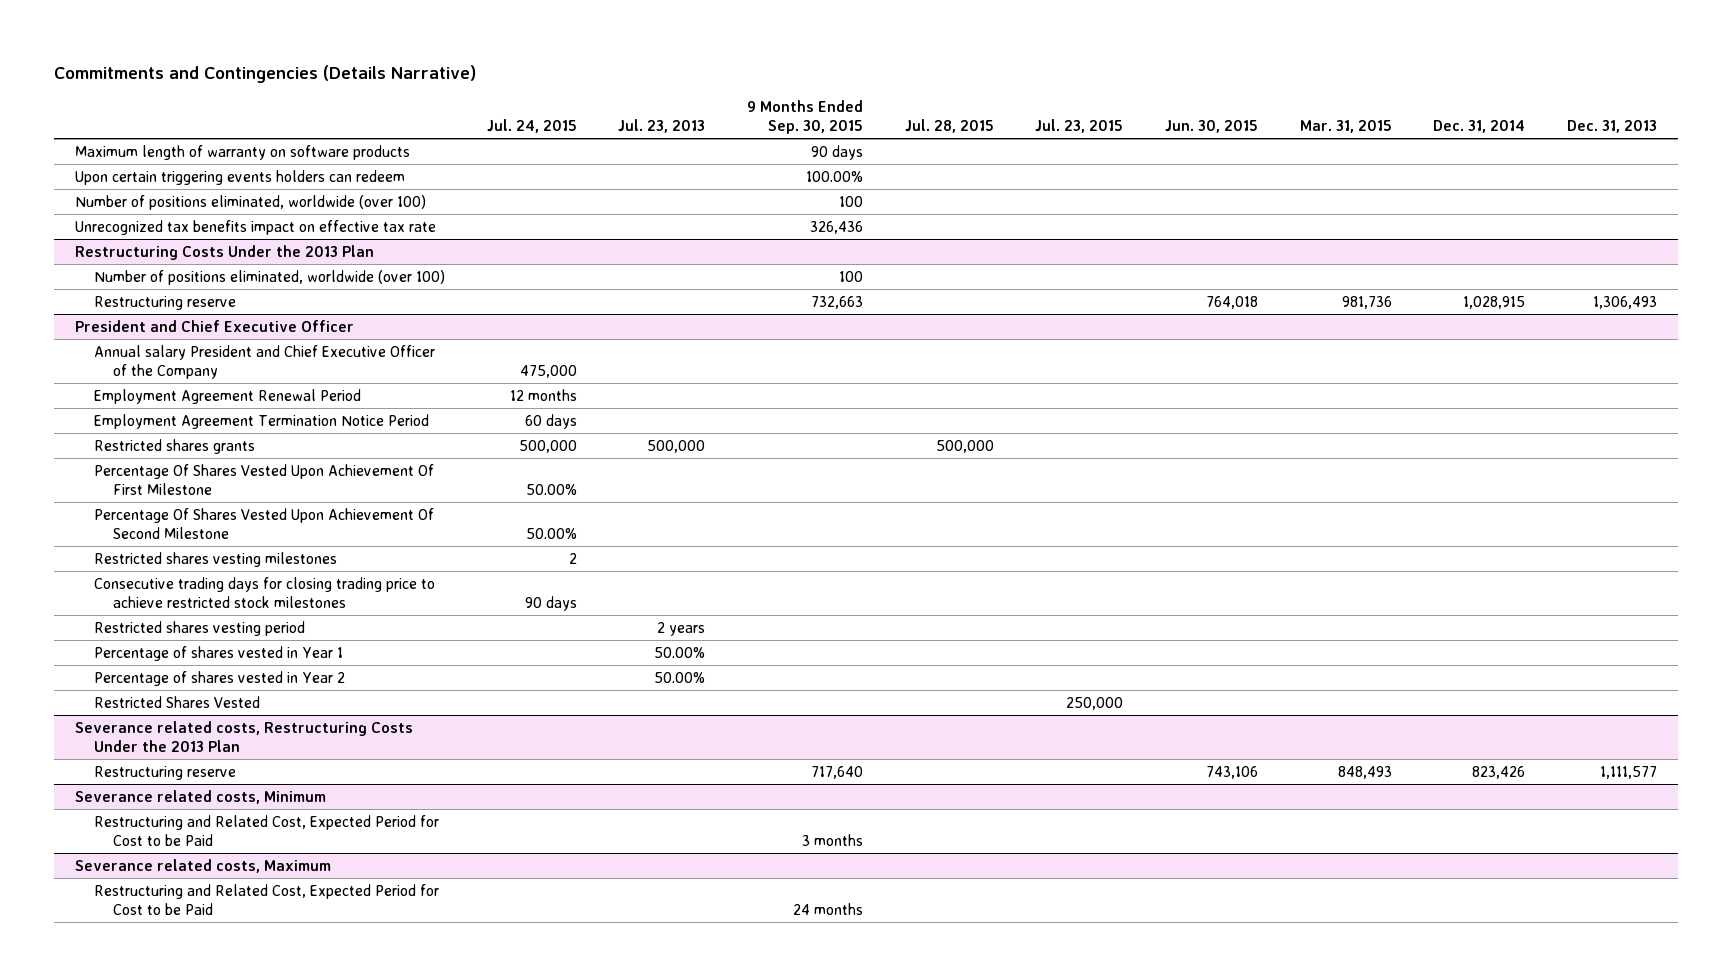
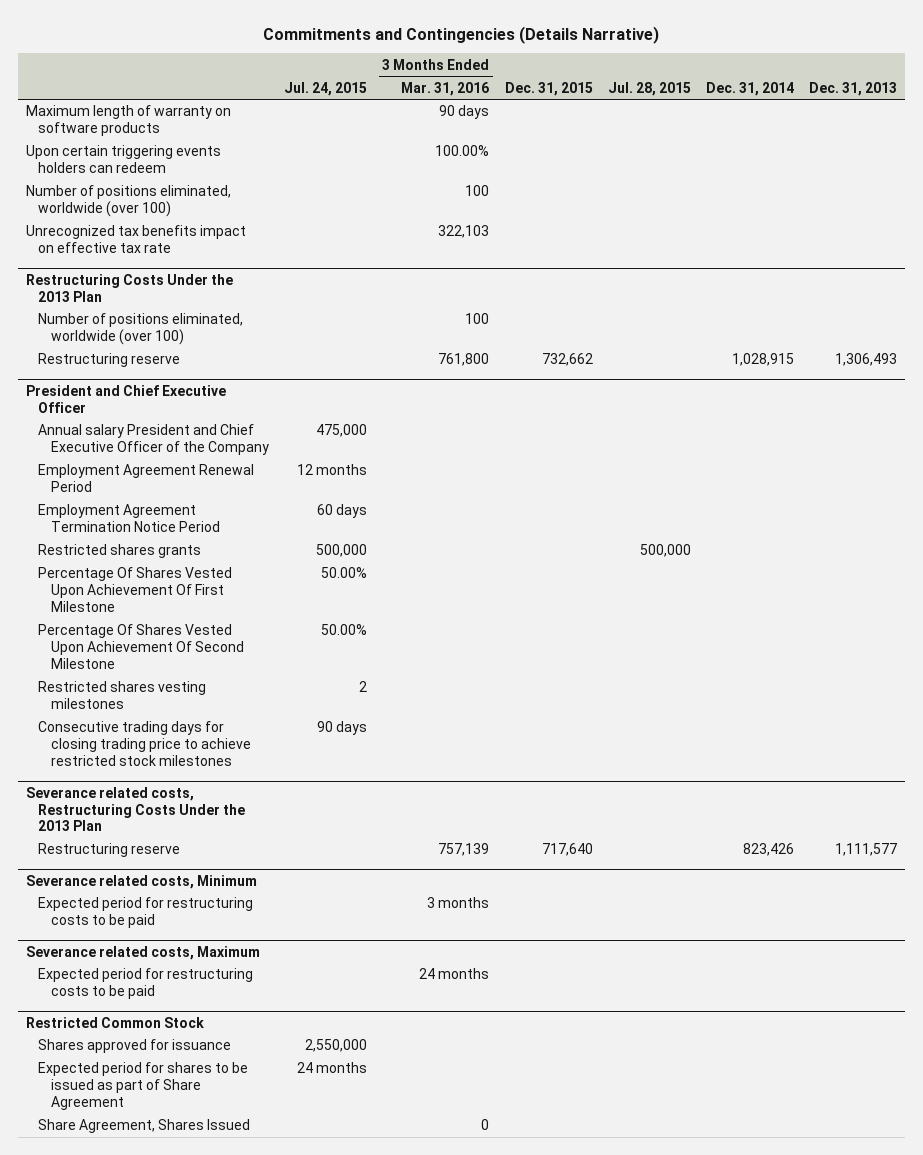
- | Jul. 24, 2015 | Jul. 23, 2013 | 9 Months Ended Sep. 30, 2015 | Jul. 28, 2015 | Jul. 23, 2015 | Jun. 30, 2015 | Mar. 31, 2015 | Dec. 31, 2014 | Dec. 31, 2013
+ | Jul. 24, 2015 | 3 Months Ended Mar. 31, 2016 | Dec. 31, 2015 | Jul. 28, 2015 | Dec. 31, 2014 | Dec. 31, 2013
@ President and Chief Executive Officer
- Restricted shares vesting period | | 2 years | | | | | | |
- Percentage of shares vested in Year 1 | | 50.00% | | | | | | |
- Percentage of shares vested in Year 2 | | 50.00% | | | | | | |
- Restricted Shares Vested | | | | | 250,000 | | | |
@ Severance related costs, Minimum
- Restructuring and Related Cost, Expected Period for Cost to be Paid | | | 3 months | | | | | |
+ Expected period for restructuring costs to be paid | | 3 months | | | |
@ Severance related costs, Maximum
- Restructuring and Related Cost, Expected Period for Cost to be Paid | | | 24 months | | | | | |
+ Expected period for restructuring costs to be paid | | 24 months | | | |
+ Restricted Common Stock
+ Shares approved for issuance | 2,550,000 | | | | |
+ Expected period for shares to be issued as part of Share Agreement | 24 months | | | | |
+ Share Agreement, Shares Issued | | 0 | | | |

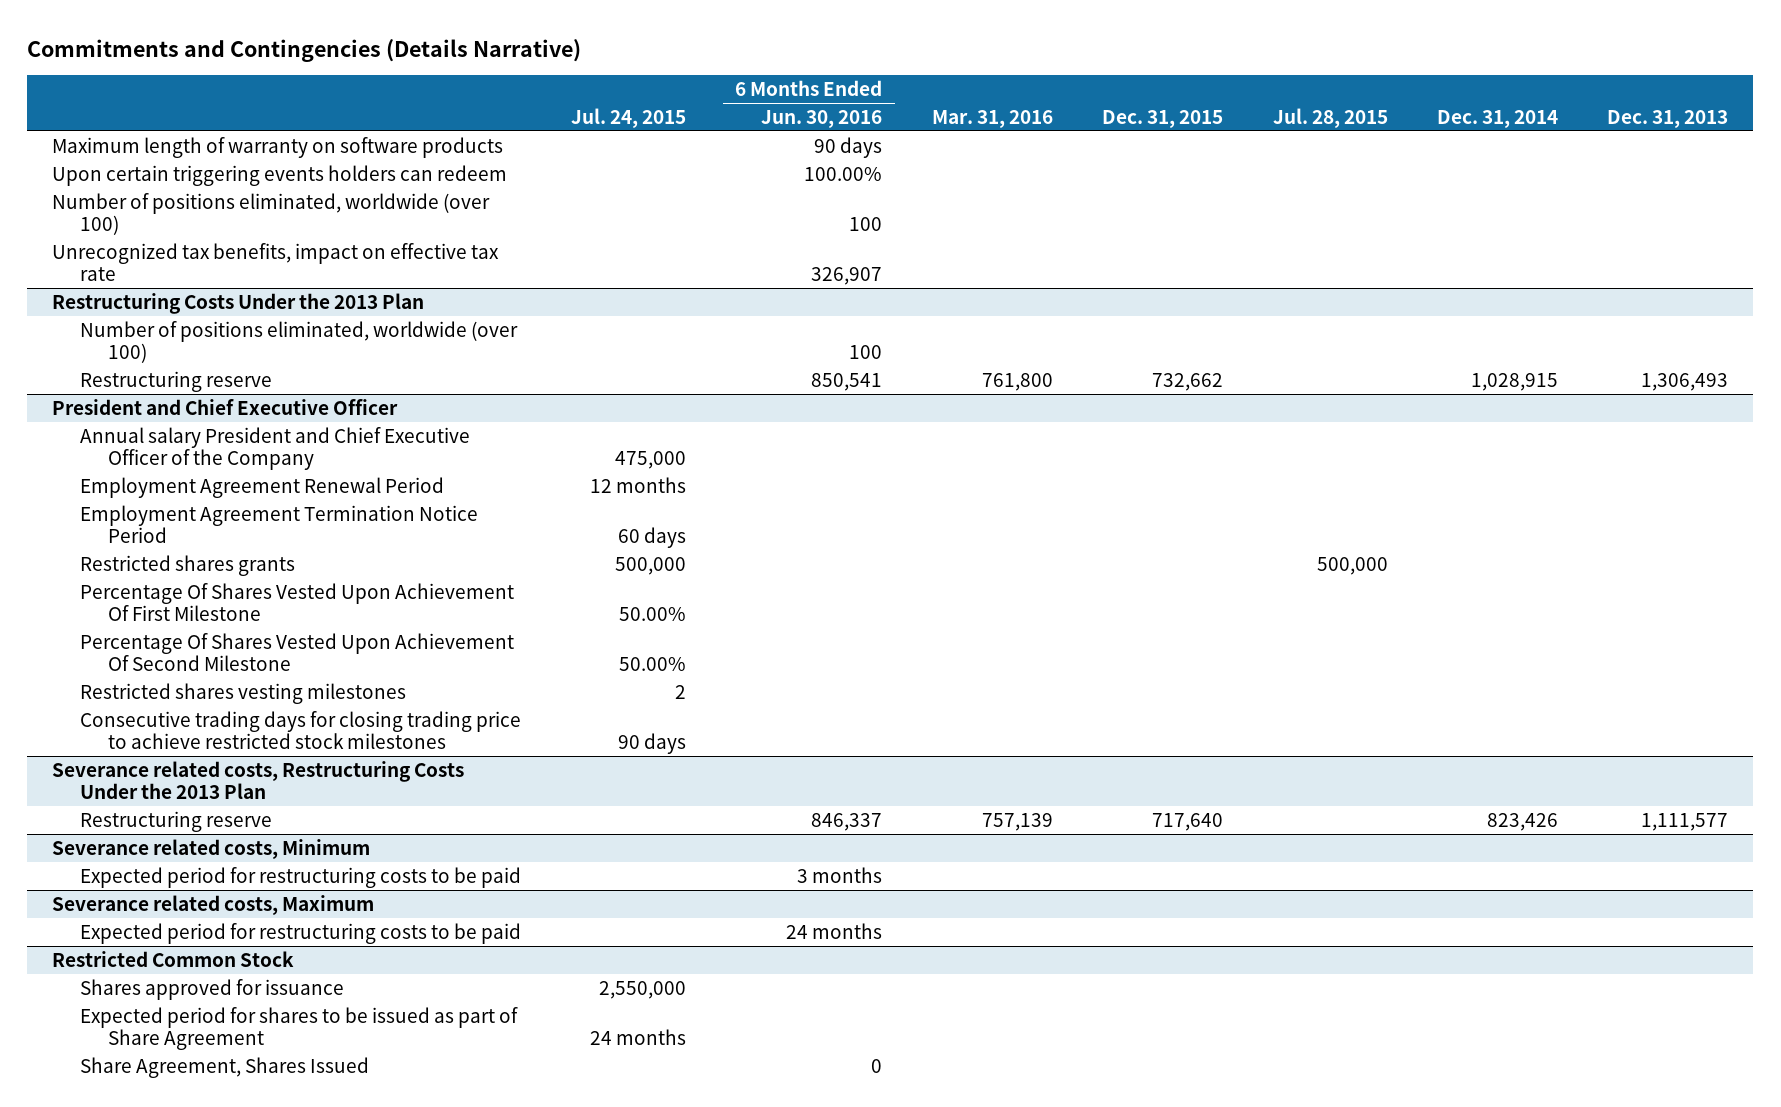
- | Jul. 24, 2015 | 3 Months Ended Mar. 31, 2016 | Dec. 31, 2015 | Jul. 28, 2015 | Dec. 31, 2014 | Dec. 31, 2013
+ | Jul. 24, 2015 | 6 Months Ended Jun. 30, 2016 | Mar. 31, 2016 | Dec. 31, 2015 | Jul. 28, 2015 | Dec. 31, 2014 | Dec. 31, 2013
- Unrecognized tax benefits impact on effective tax rate | | 322,103 | | | |
+ Unrecognized tax benefits, impact on effective tax rate | | 326,907 | | | | |

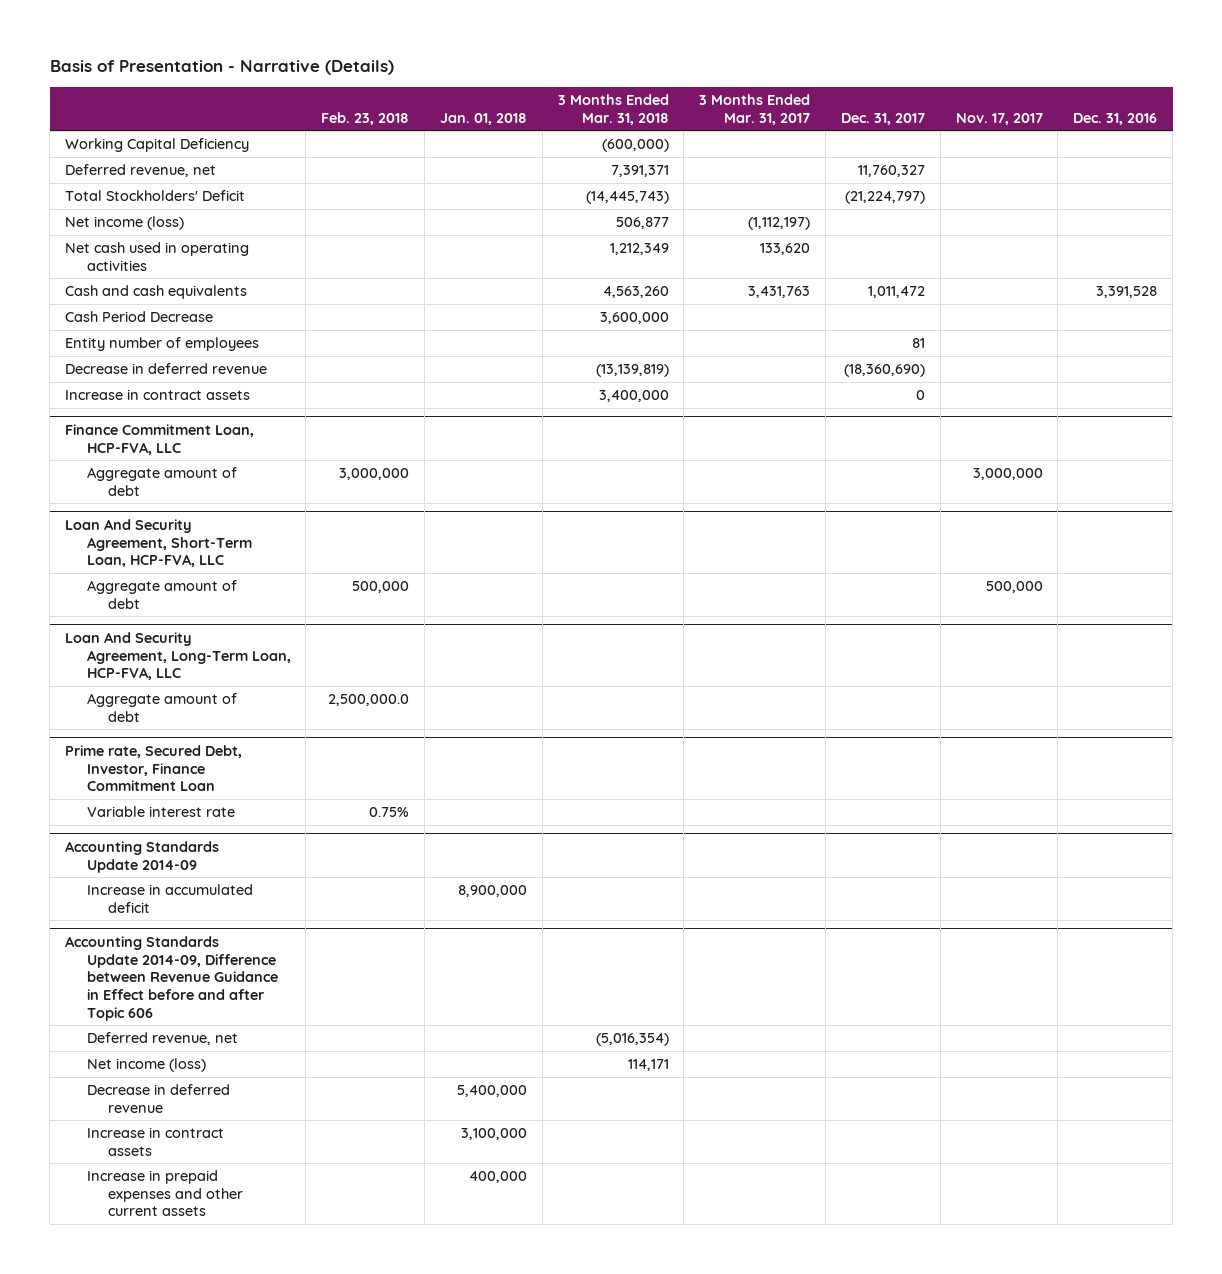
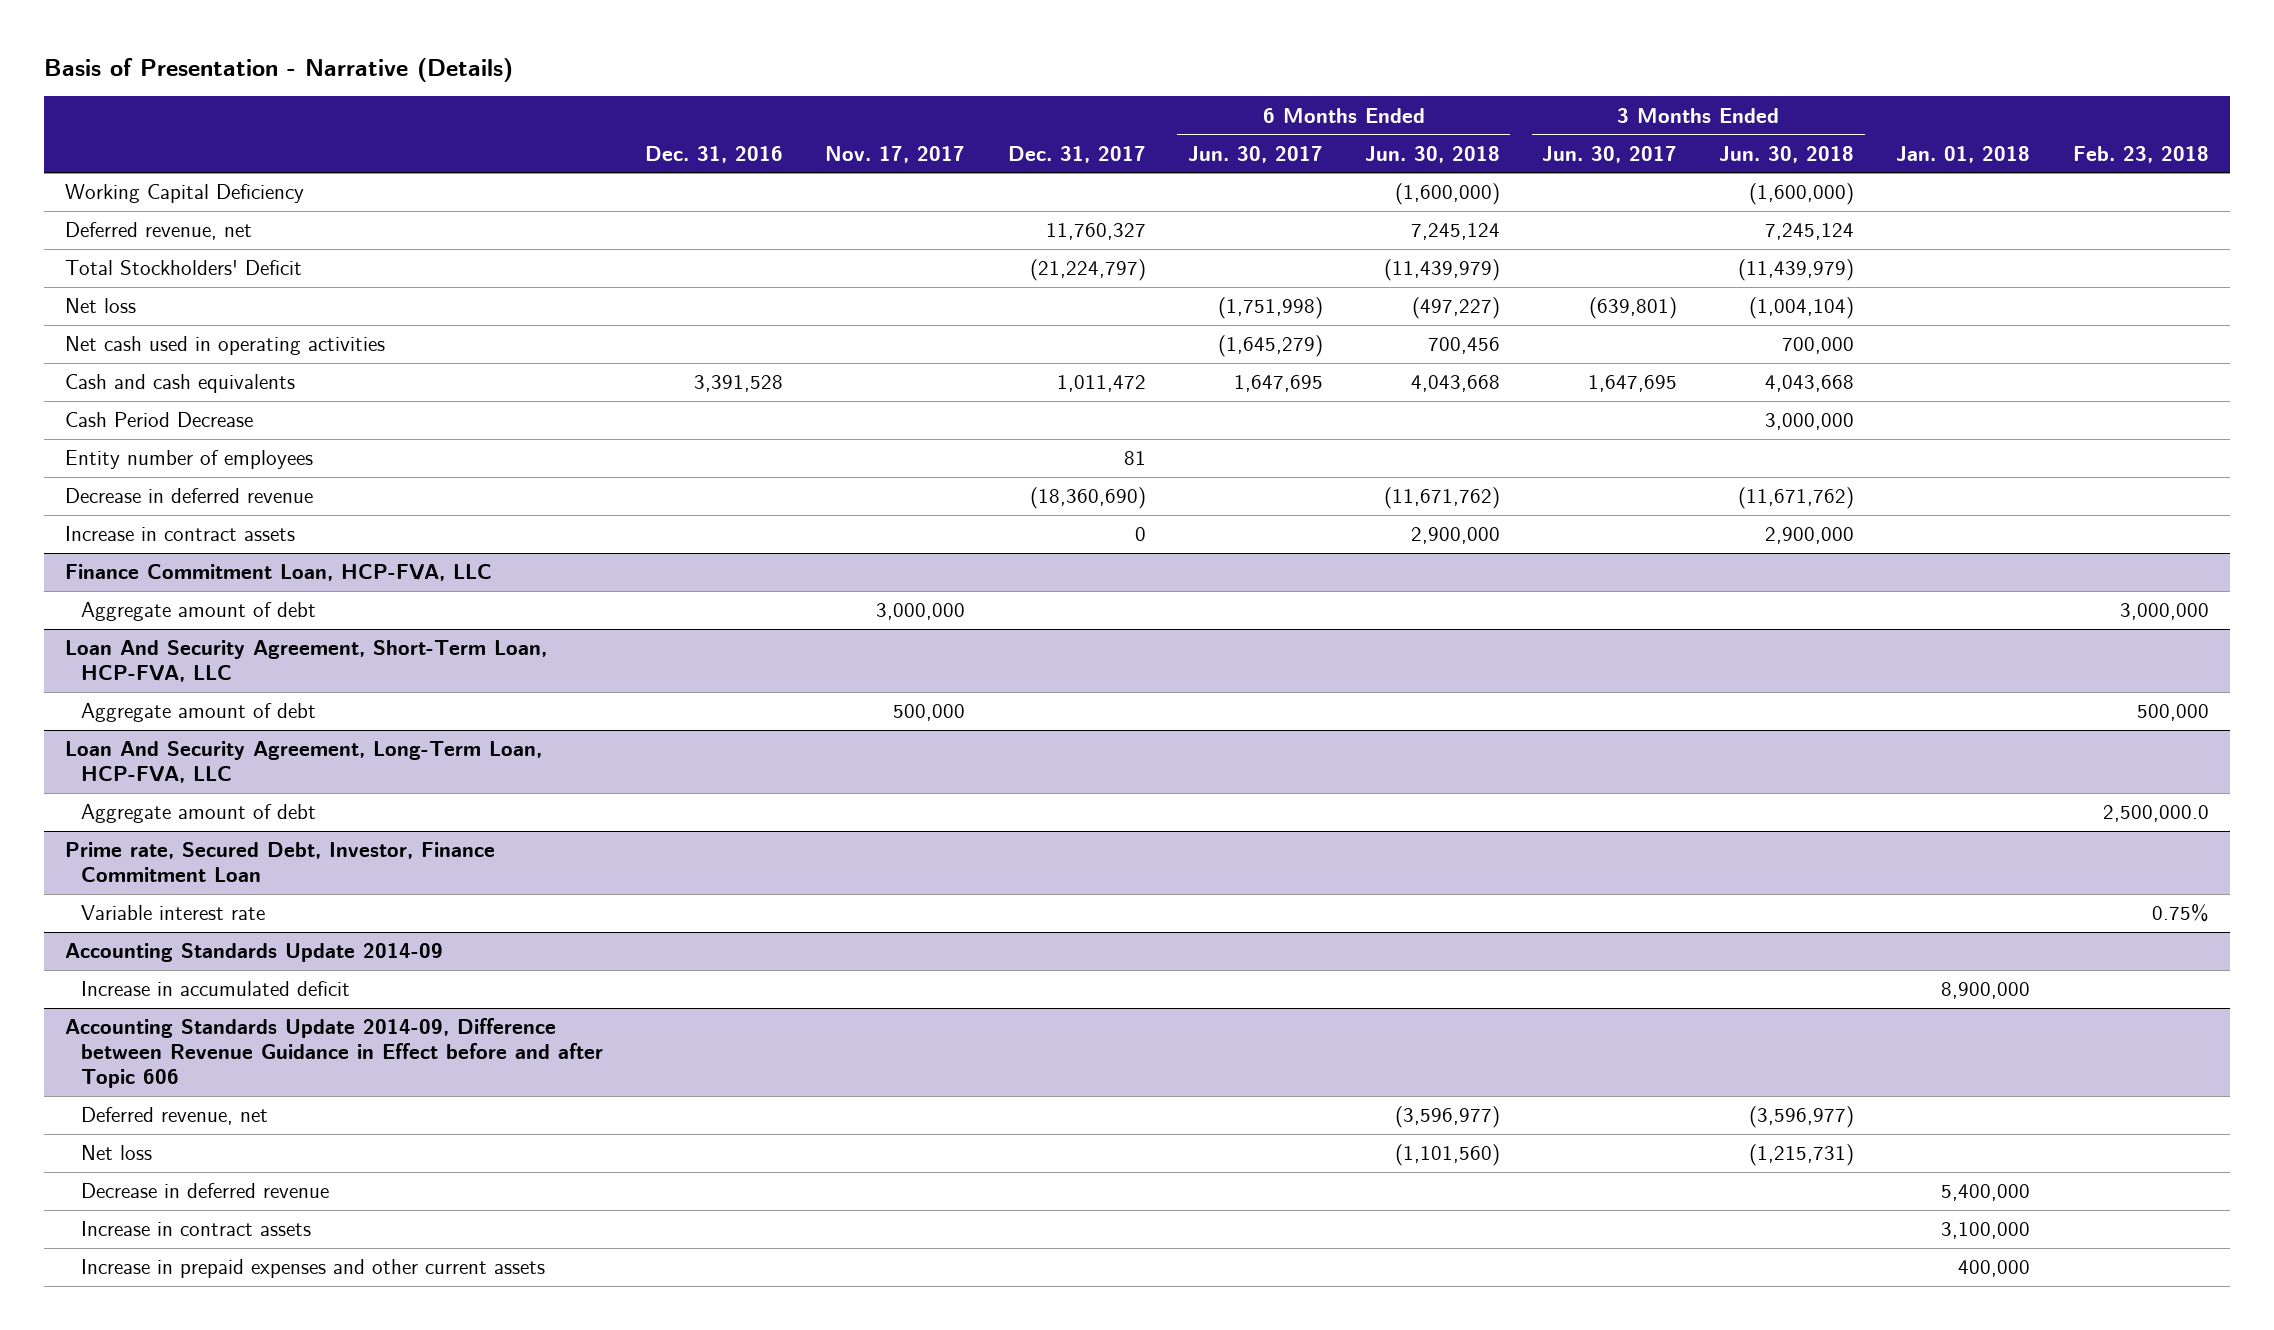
- | Feb. 23, 2018 | Jan. 01, 2018 | 3 Months Ended Mar. 31, 2018 | 3 Months Ended Mar. 31, 2017 | Dec. 31, 2017 | Nov. 17, 2017 | Dec. 31, 2016
+ | Dec. 31, 2016 | Nov. 17, 2017 | Dec. 31, 2017 | 6 Months Ended Jun. 30, 2017 | 6 Months Ended Jun. 30, 2018 | 3 Months Ended Jun. 30, 2017 | 3 Months Ended Jun. 30, 2018 | Jan. 01, 2018 | Feb. 23, 2018
- Net income (loss) | | | 506,877 | (1,112,197) | | |
+ Net loss | | | | (1,751,998) | (497,227) | (639,801) | (1,004,104) | |
@ Accounting Standards Update 2014-09, Difference between Revenue Guidance in Effect before and after Topic 606
- Net income (loss) | | | 114,171 | | | |
+ Net loss | | | | | (1,101,560) | | (1,215,731) | |

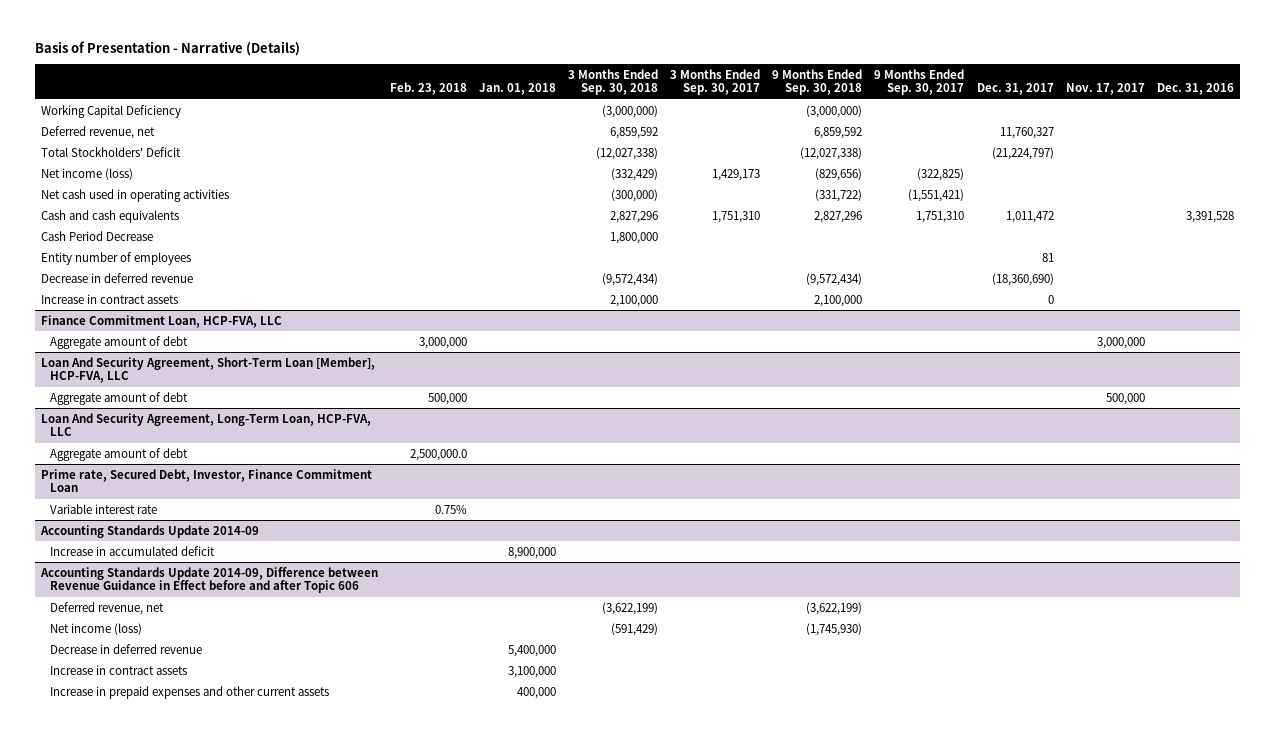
- | Dec. 31, 2016 | Nov. 17, 2017 | Dec. 31, 2017 | 6 Months Ended Jun. 30, 2017 | 6 Months Ended Jun. 30, 2018 | 3 Months Ended Jun. 30, 2017 | 3 Months Ended Jun. 30, 2018 | Jan. 01, 2018 | Feb. 23, 2018
+ | Feb. 23, 2018 | Jan. 01, 2018 | 3 Months Ended Sep. 30, 2018 | 3 Months Ended Sep. 30, 2017 | 9 Months Ended Sep. 30, 2018 | 9 Months Ended Sep. 30, 2017 | Dec. 31, 2017 | Nov. 17, 2017 | Dec. 31, 2016
- Net loss | | | | (1,751,998) | (497,227) | (639,801) | (1,004,104) | |
+ Net income (loss) | | | (332,429) | 1,429,173 | (829,656) | (322,825) | | |
- Loan And Security Agreement, Short-Term Loan, HCP-FVA, LLC
+ Loan And Security Agreement, Short-Term Loan [Member], HCP-FVA, LLC
@ Accounting Standards Update 2014-09, Difference between Revenue Guidance in Effect before and after Topic 606
- Net loss | | | | | (1,101,560) | | (1,215,731) | |
+ Net income (loss) | | | (591,429) | | (1,745,930) | | | |

